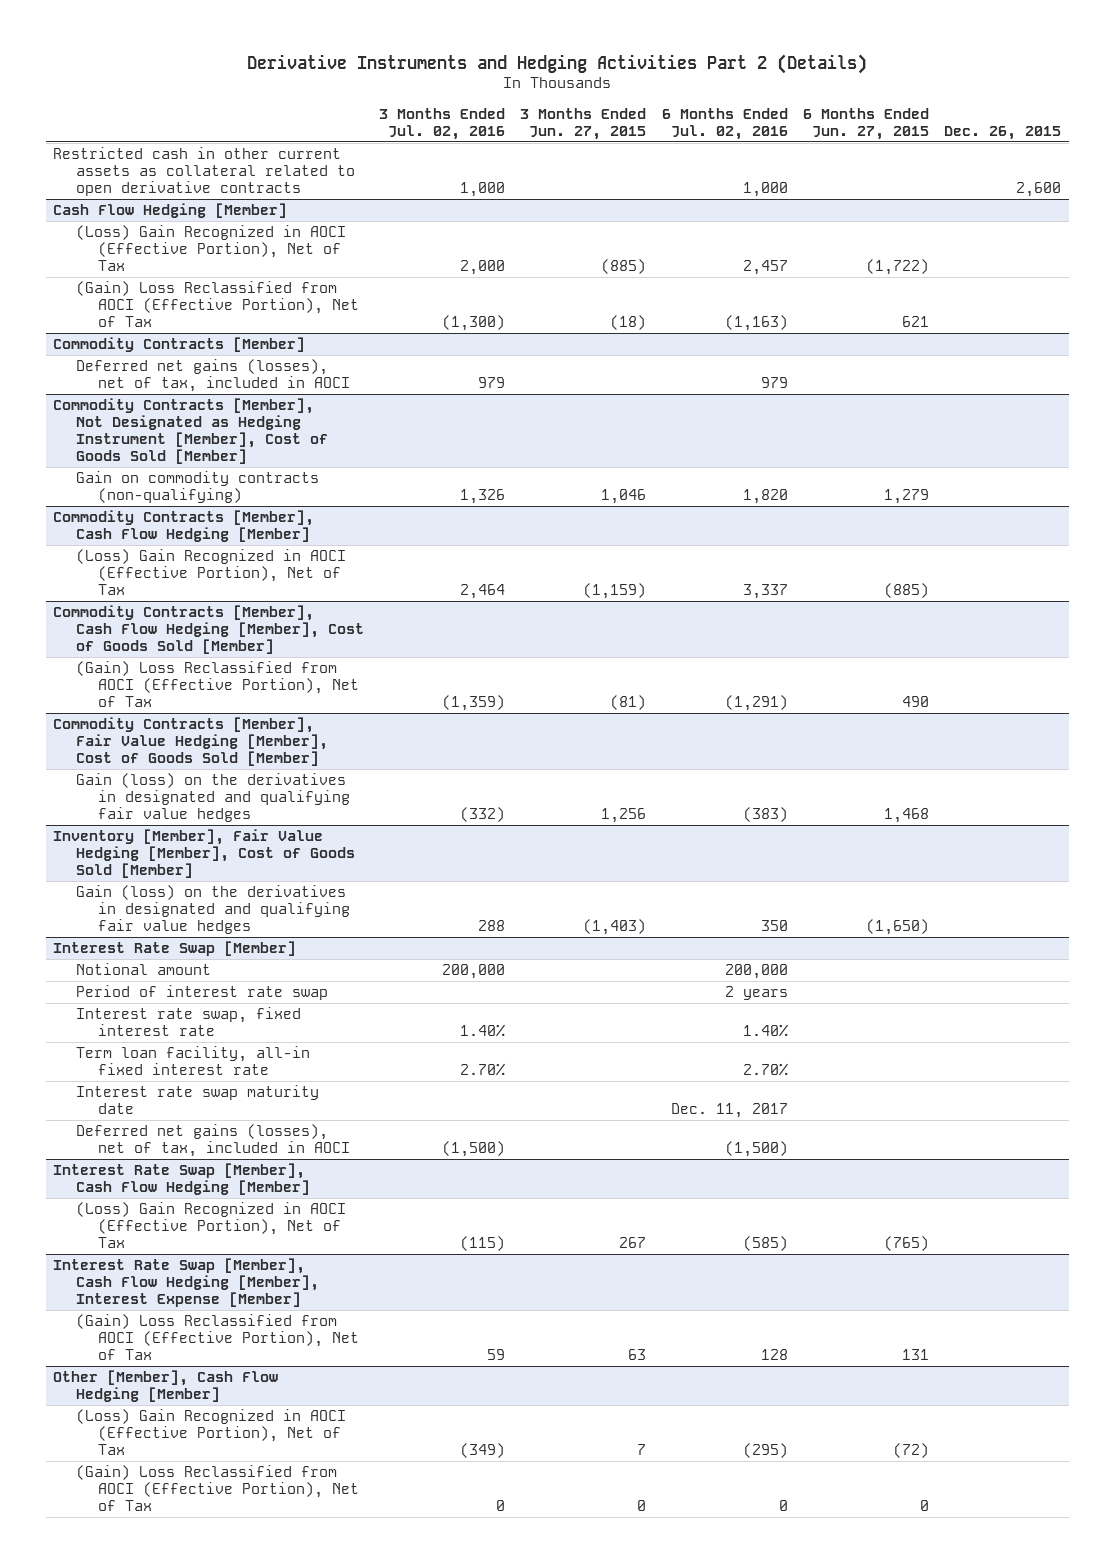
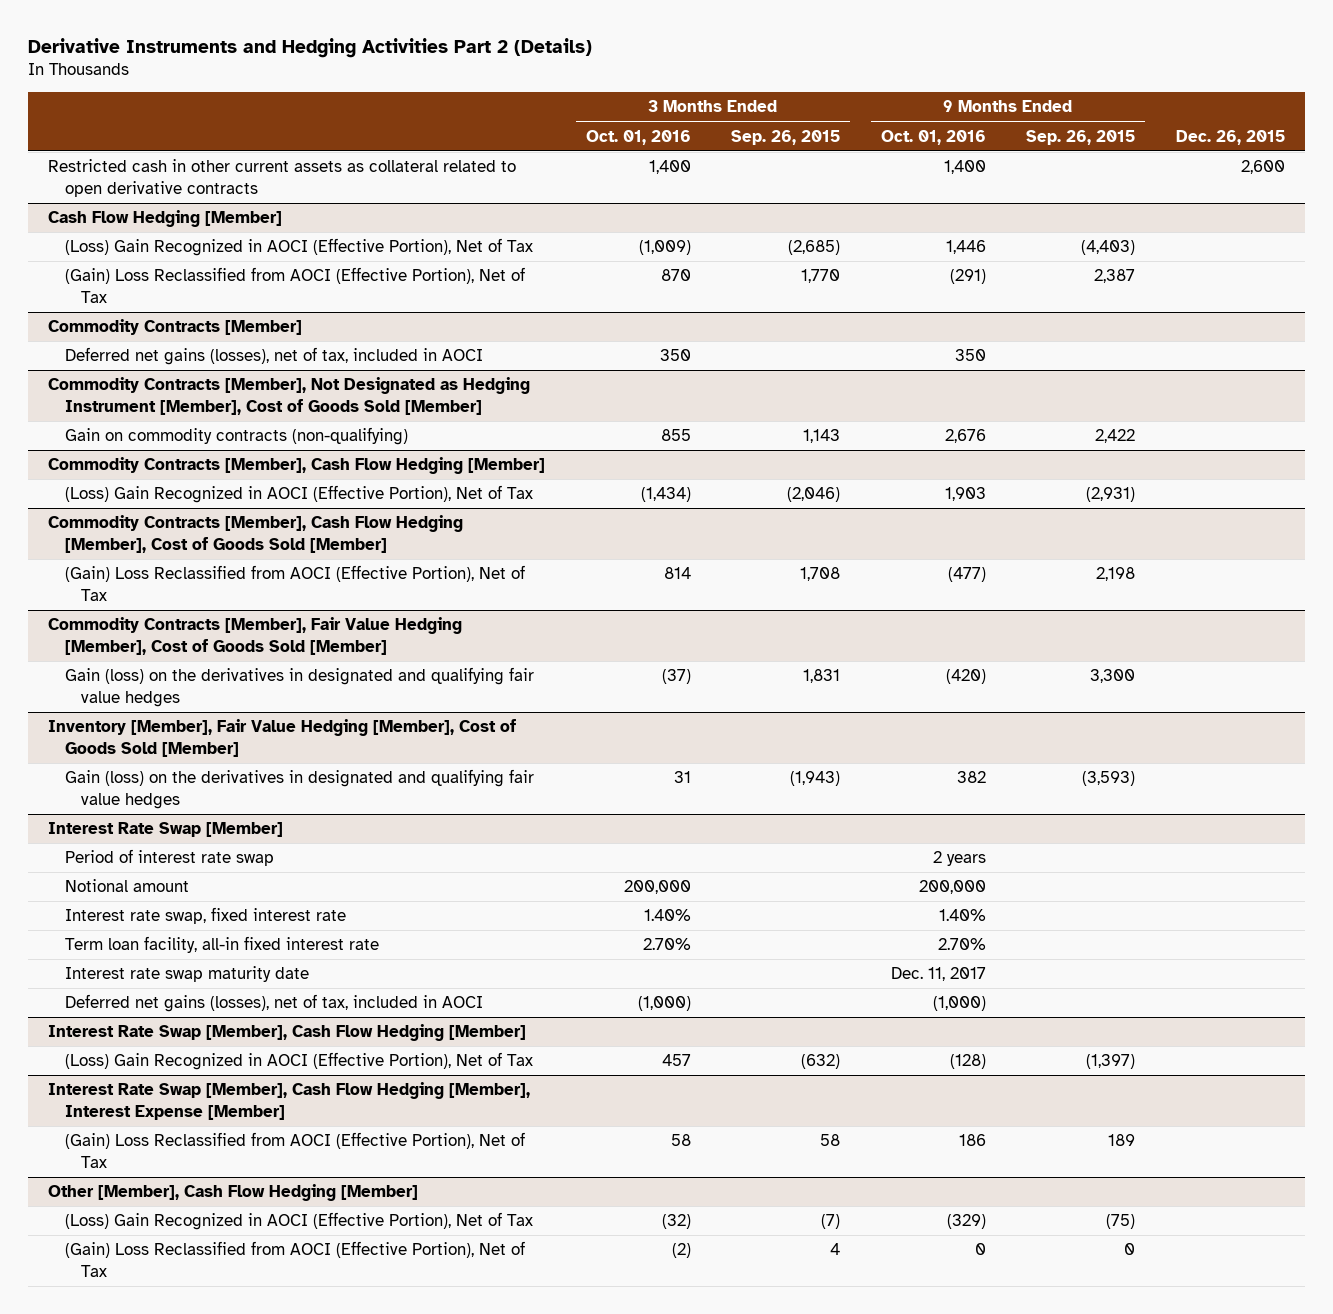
- | 3 Months Ended Jul. 02, 2016 | 3 Months Ended Jun. 27, 2015 | 6 Months Ended Jul. 02, 2016 | 6 Months Ended Jun. 27, 2015 | Dec. 26, 2015
+ | 3 Months Ended Oct. 01, 2016 | 3 Months Ended Sep. 26, 2015 | 9 Months Ended Oct. 01, 2016 | 9 Months Ended Sep. 26, 2015 | Dec. 26, 2015
@ Interest Rate Swap [Member]
moved down: Notional amount | 200,000 | | 200,000 | |

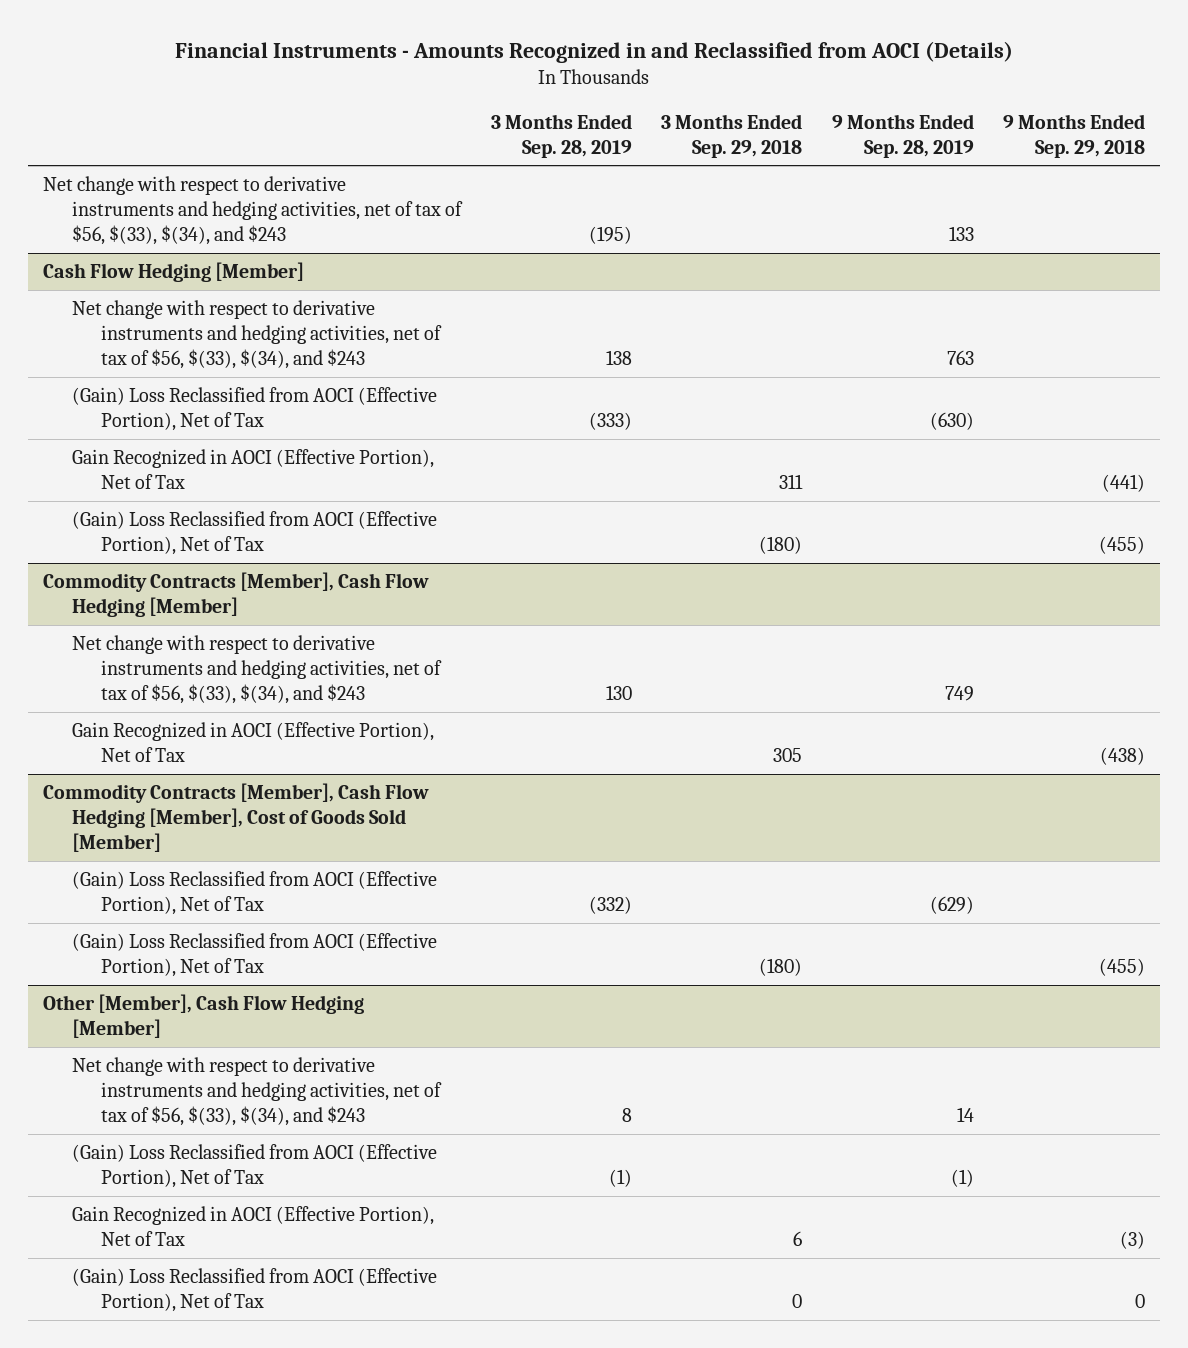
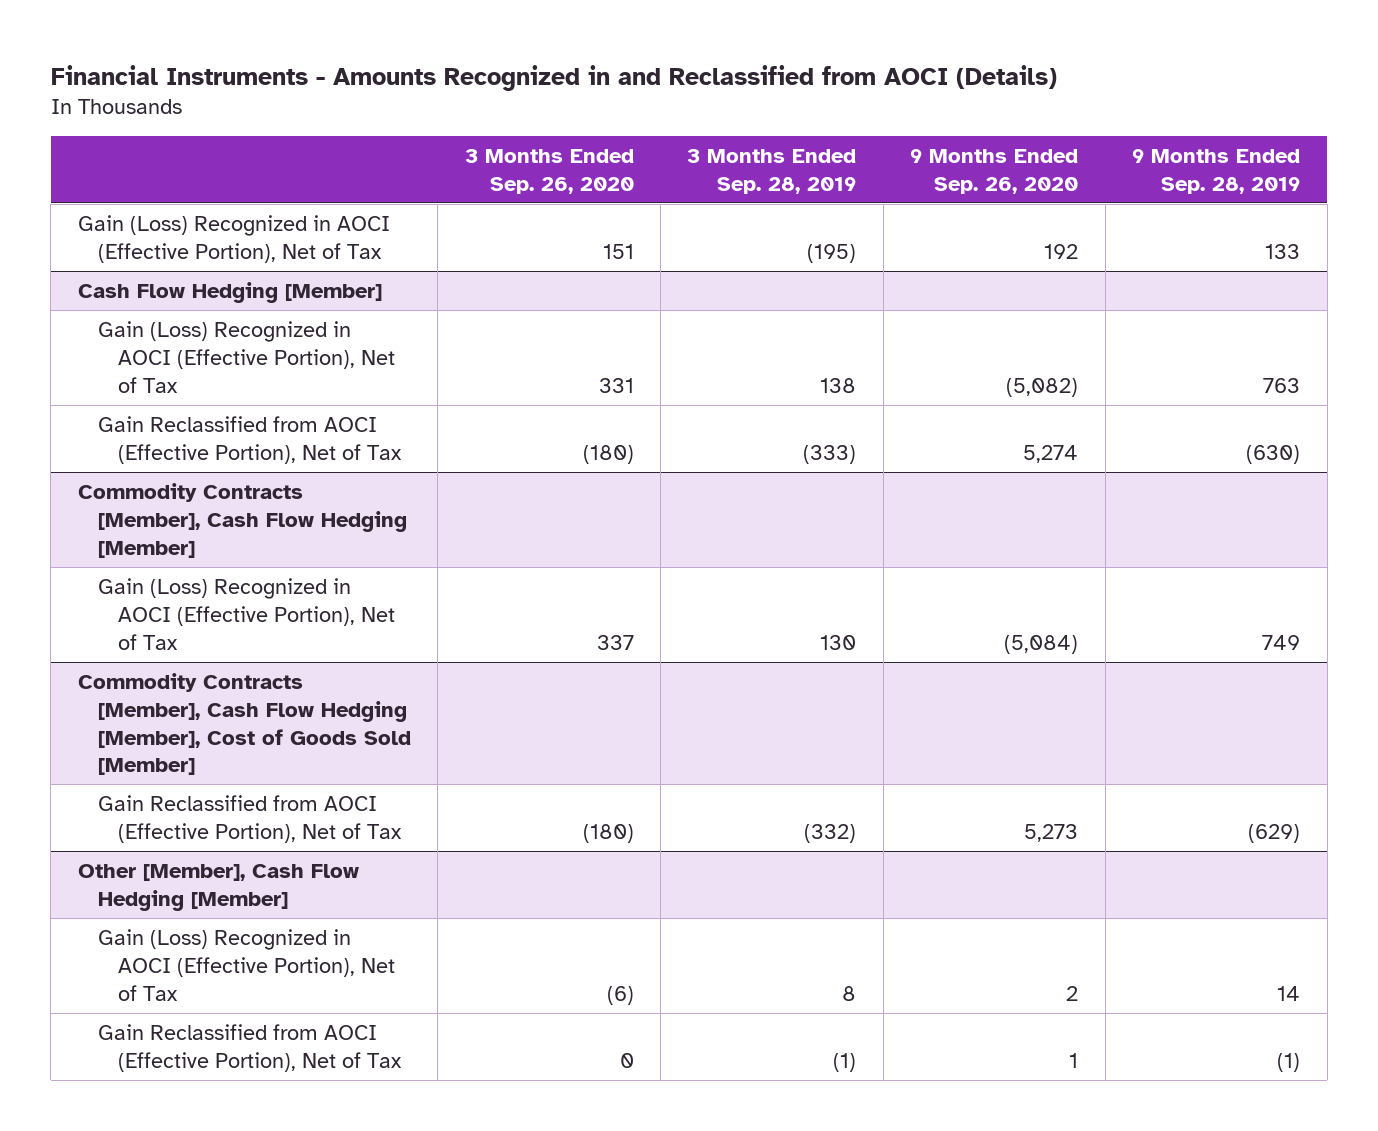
- | 3 Months Ended Sep. 28, 2019 | 3 Months Ended Sep. 29, 2018 | 9 Months Ended Sep. 28, 2019 | 9 Months Ended Sep. 29, 2018
+ | 3 Months Ended Sep. 26, 2020 | 3 Months Ended Sep. 28, 2019 | 9 Months Ended Sep. 26, 2020 | 9 Months Ended Sep. 28, 2019
- Net change with respect to derivative instruments and hedging activities, net of tax of $56, $(33), $(34), and $243 | (195) | | 133 |
+ Gain (Loss) Recognized in AOCI (Effective Portion), Net of Tax | 151 | (195) | 192 | 133
@ Cash Flow Hedging [Member]
- Net change with respect to derivative instruments and hedging activities, net of tax of $56, $(33), $(34), and $243 | 138 | | 763 |
- (Gain) Loss Reclassified from AOCI (Effective Portion), Net of Tax | (333) | | (630) |
- Gain Recognized in AOCI (Effective Portion), Net of Tax | | 311 | | (441)
- (Gain) Loss Reclassified from AOCI (Effective Portion), Net of Tax | | (180) | | (455)
+ Gain (Loss) Recognized in AOCI (Effective Portion), Net of Tax | 331 | 138 | (5,082) | 763
+ Gain Reclassified from AOCI (Effective Portion), Net of Tax | (180) | (333) | 5,274 | (630)
@ Commodity Contracts [Member], Cash Flow Hedging [Member]
- Net change with respect to derivative instruments and hedging activities, net of tax of $56, $(33), $(34), and $243 | 130 | | 749 |
- Gain Recognized in AOCI (Effective Portion), Net of Tax | | 305 | | (438)
+ Gain (Loss) Recognized in AOCI (Effective Portion), Net of Tax | 337 | 130 | (5,084) | 749
@ Commodity Contracts [Member], Cash Flow Hedging [Member], Cost of Goods Sold [Member]
- (Gain) Loss Reclassified from AOCI (Effective Portion), Net of Tax | (332) | | (629) |
- (Gain) Loss Reclassified from AOCI (Effective Portion), Net of Tax | | (180) | | (455)
+ Gain Reclassified from AOCI (Effective Portion), Net of Tax | (180) | (332) | 5,273 | (629)
@ Other [Member], Cash Flow Hedging [Member]
- Net change with respect to derivative instruments and hedging activities, net of tax of $56, $(33), $(34), and $243 | 8 | | 14 |
- (Gain) Loss Reclassified from AOCI (Effective Portion), Net of Tax | (1) | | (1) |
- Gain Recognized in AOCI (Effective Portion), Net of Tax | | 6 | | (3)
- (Gain) Loss Reclassified from AOCI (Effective Portion), Net of Tax | | 0 | | 0
+ Gain (Loss) Recognized in AOCI (Effective Portion), Net of Tax | (6) | 8 | 2 | 14
+ Gain Reclassified from AOCI (Effective Portion), Net of Tax | 0 | (1) | 1 | (1)

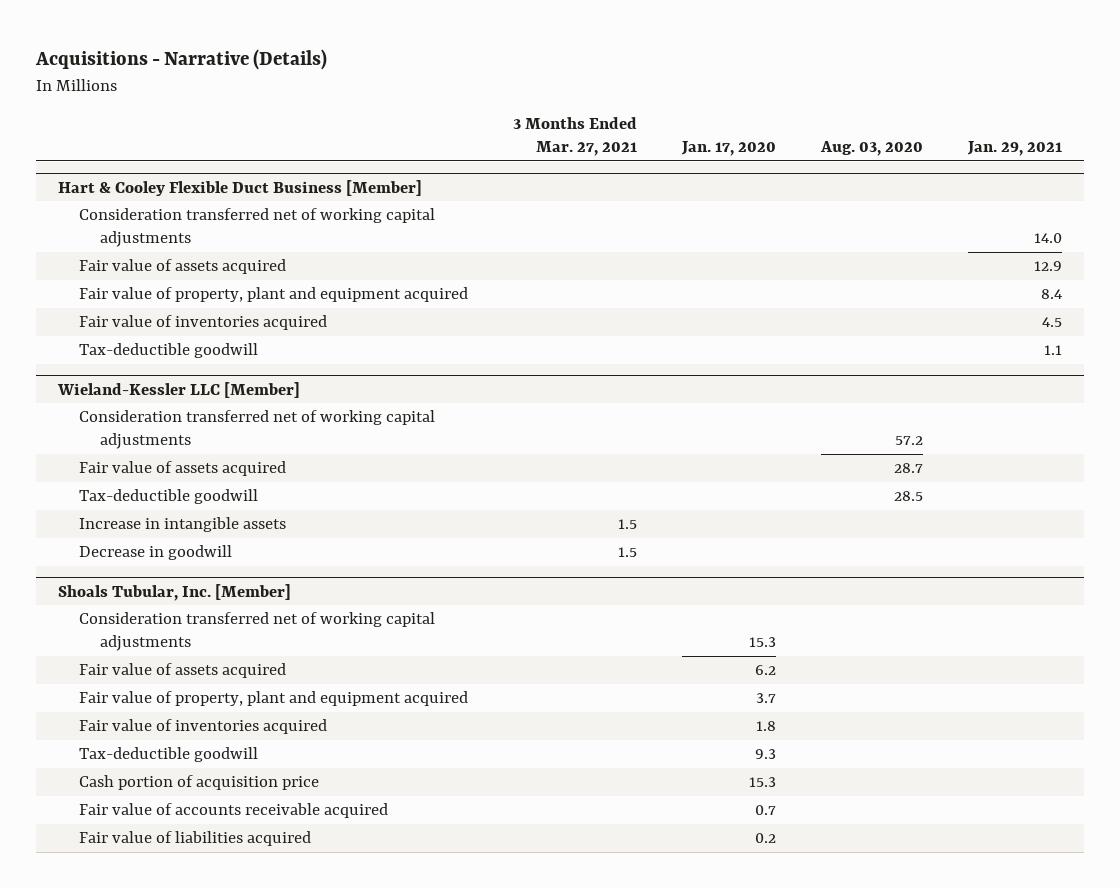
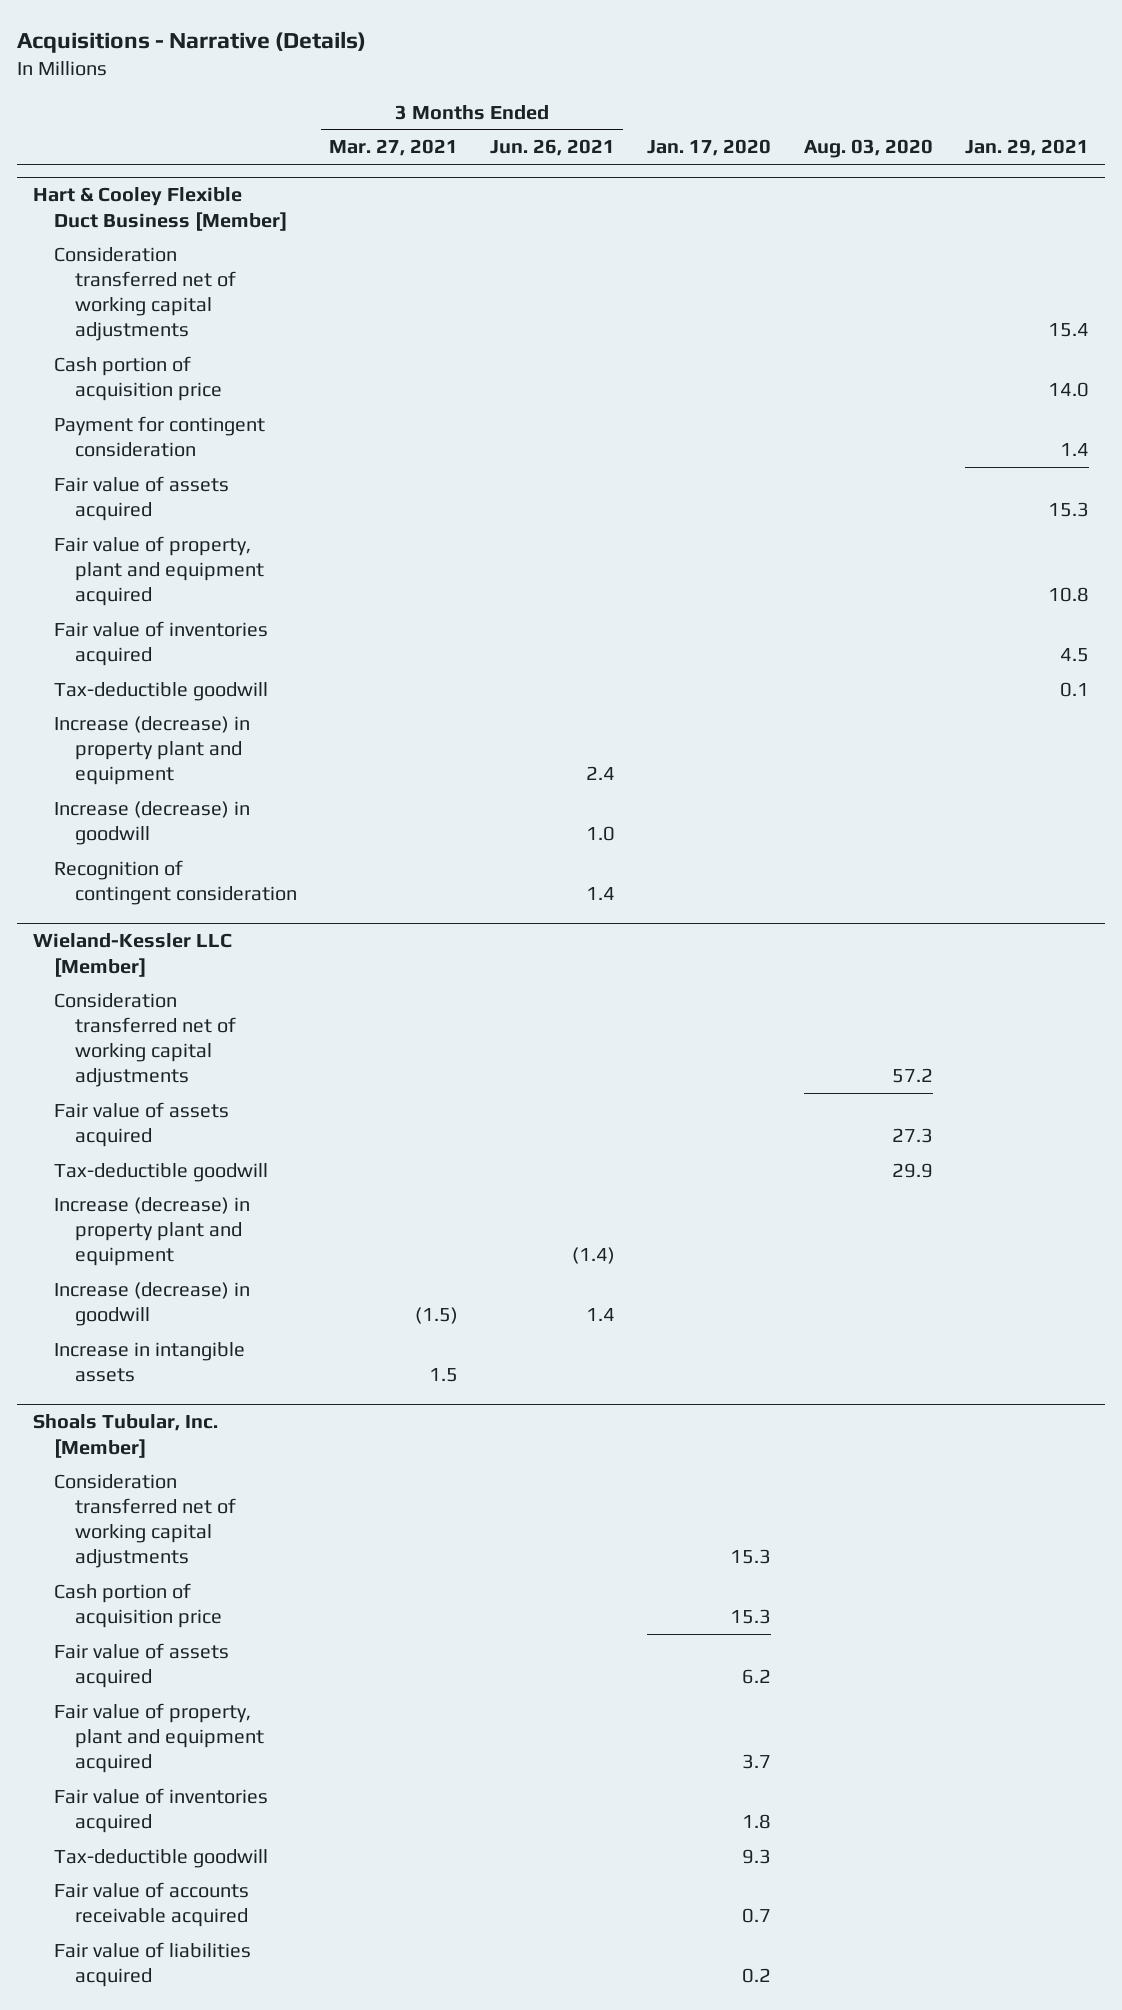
- | 3 Months Ended Mar. 27, 2021 | Jan. 17, 2020 | Aug. 03, 2020 | Jan. 29, 2021
+ | 3 Months Ended Mar. 27, 2021 | 3 Months Ended Jun. 26, 2021 | Jan. 17, 2020 | Aug. 03, 2020 | Jan. 29, 2021
@ Hart & Cooley Flexible Duct Business [Member]
- Consideration transferred net of working capital adjustments | | | | 14.0
- Fair value of assets acquired | | | | 12.9
- Fair value of property, plant and equipment acquired | | | | 8.4
+ Consideration transferred net of working capital adjustments | | | | | 15.4
+ Cash portion of acquisition price | | | | | 14.0
+ Payment for contingent consideration | | | | | 1.4
+ Fair value of assets acquired | | | | | 15.3
+ Fair value of property, plant and equipment acquired | | | | | 10.8
- Tax-deductible goodwill | | | | 1.1
+ Tax-deductible goodwill | | | | | 0.1
+ Increase (decrease) in property plant and equipment | | 2.4 | | |
+ Increase (decrease) in goodwill | | 1.0 | | |
+ Recognition of contingent consideration | | 1.4 | | |
@ Wieland-Kessler LLC [Member]
- Fair value of assets acquired | | | 28.7 |
- Tax-deductible goodwill | | | 28.5 |
+ Fair value of assets acquired | | | | 27.3 |
+ Tax-deductible goodwill | | | | 29.9 |
+ Increase (decrease) in property plant and equipment | | (1.4) | | |
+ Increase (decrease) in goodwill | (1.5) | 1.4 | | |
- Decrease in goodwill | 1.5 | | |
@ Shoals Tubular, Inc. [Member]
moved up: Cash portion of acquisition price | | | 15.3 | |

